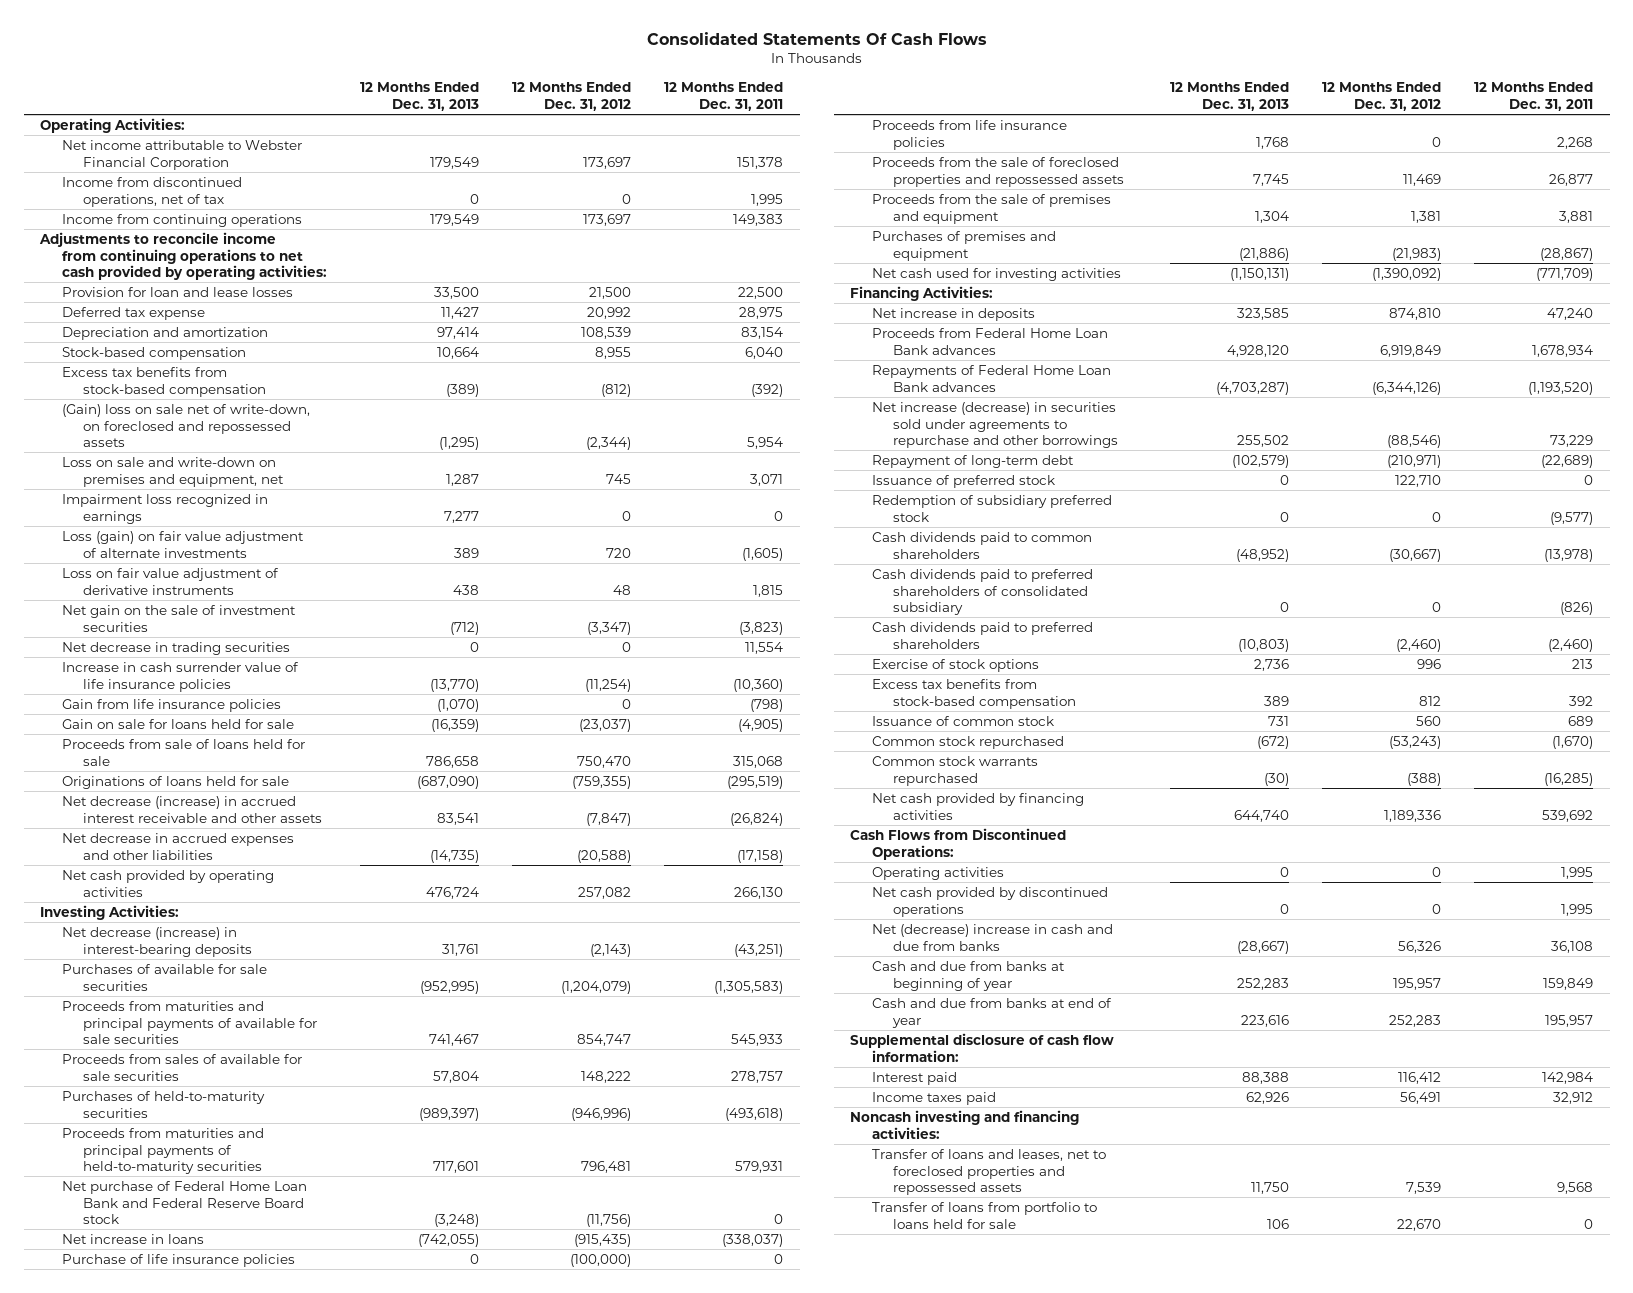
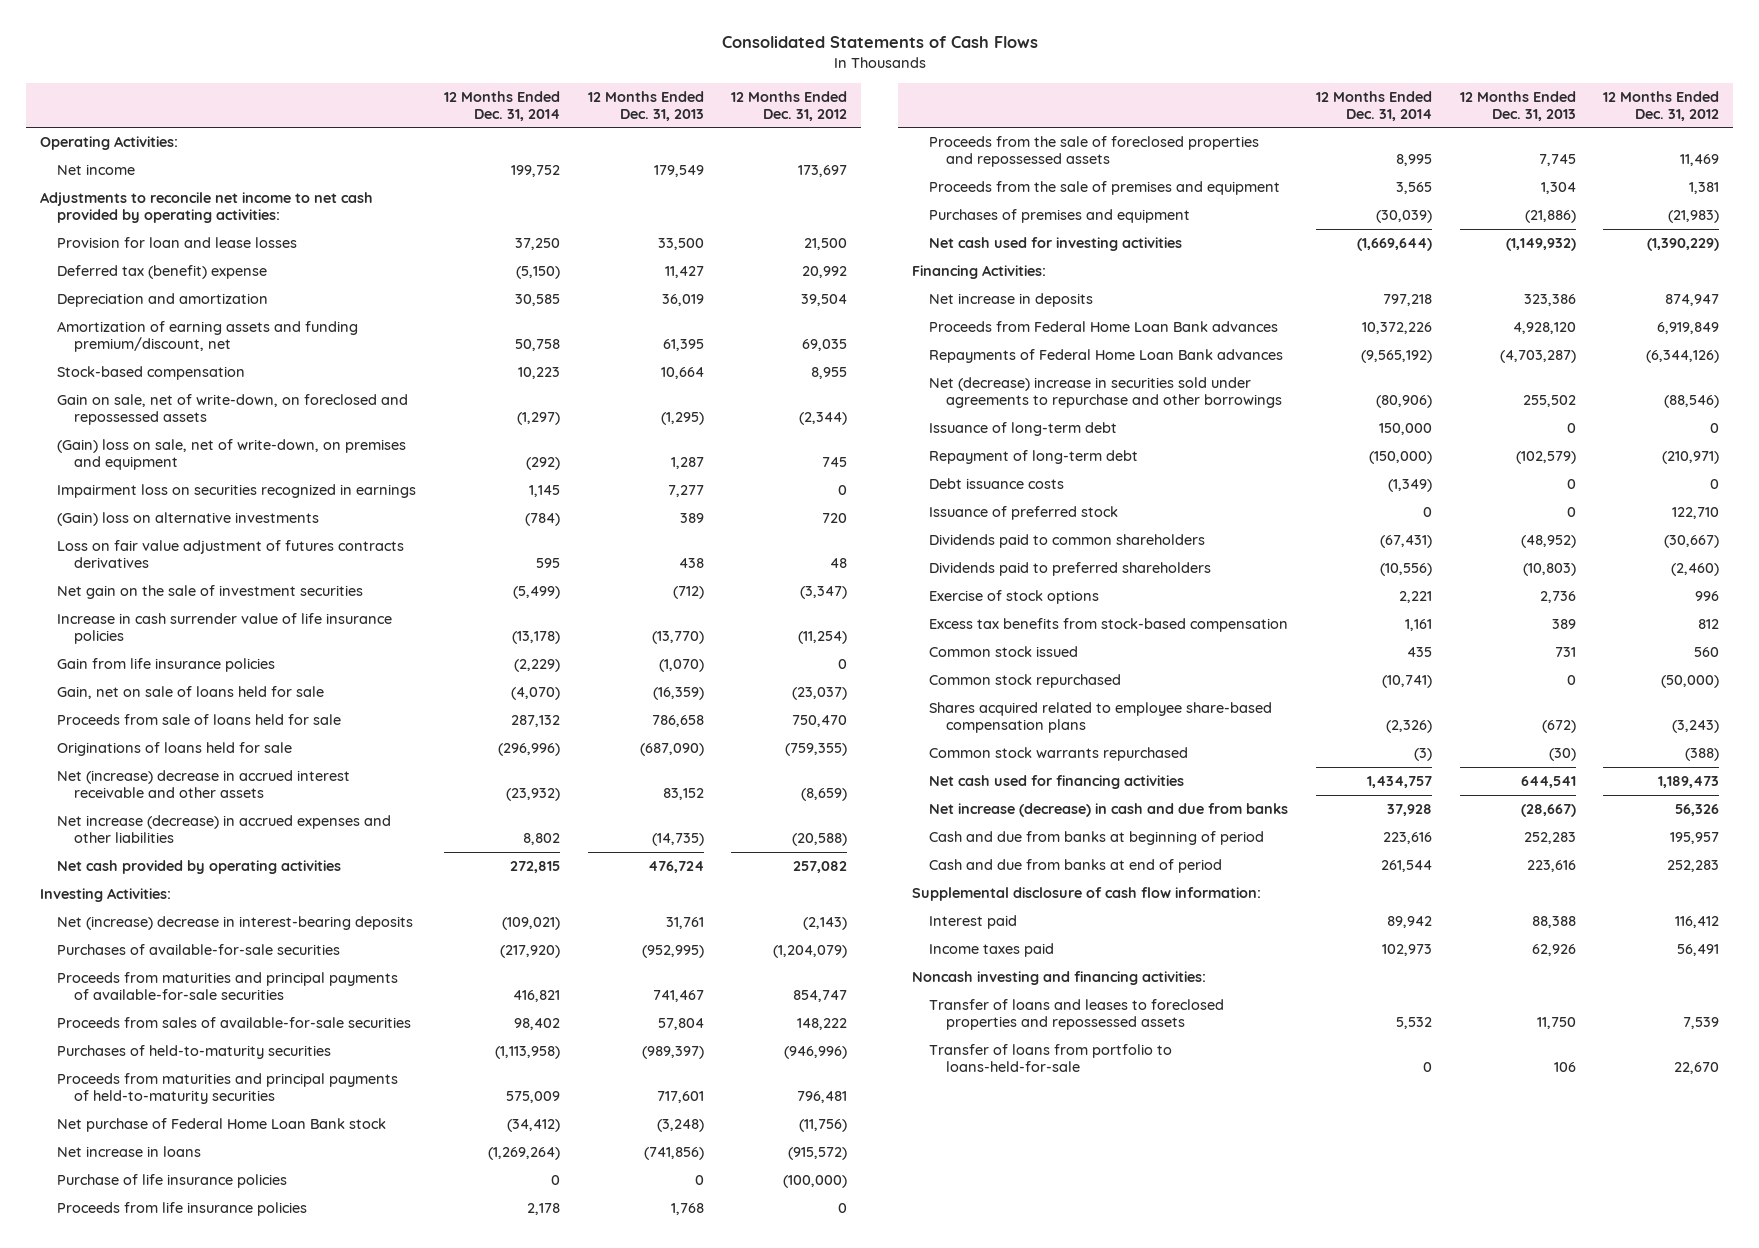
- Consolidated Statements Of Cash Flows
+ Consolidated Statements of Cash Flows
- | 12 Months Ended Dec. 31, 2013 | 12 Months Ended Dec. 31, 2012 | 12 Months Ended Dec. 31, 2011
+ | 12 Months Ended Dec. 31, 2014 | 12 Months Ended Dec. 31, 2013 | 12 Months Ended Dec. 31, 2012
- Net income attributable to Webster Financial Corporation | 179,549 | 173,697 | 151,378
- Income from discontinued operations, net of tax | 0 | 0 | 1,995
- Income from continuing operations | 179,549 | 173,697 | 149,383
- Adjustments to reconcile income from continuing operations to net cash provided by operating activities:
+ Net income | 199,752 | 179,549 | 173,697
+ Adjustments to reconcile net income to net cash provided by operating activities:
- Deferred tax expense | 11,427 | 20,992 | 28,975
- Depreciation and amortization | 97,414 | 108,539 | 83,154
+ Deferred tax (benefit) expense | (5,150) | 11,427 | 20,992
+ Depreciation and amortization | 30,585 | 36,019 | 39,504
+ Amortization of earning assets and funding premium/discount, net | 50,758 | 61,395 | 69,035
- Excess tax benefits from stock-based compensation | (389) | (812) | (392)
- (Gain) loss on sale net of write-down, on foreclosed and repossessed assets | (1,295) | (2,344) | 5,954
- Loss on sale and write-down on premises and equipment, net | 1,287 | 745 | 3,071
- Impairment loss recognized in earnings | 7,277 | 0 | 0
- Loss (gain) on fair value adjustment of alternate investments | 389 | 720 | (1,605)
- Loss on fair value adjustment of derivative instruments | 438 | 48 | 1,815
+ Gain on sale, net of write-down, on foreclosed and repossessed assets | (1,297) | (1,295) | (2,344)
+ (Gain) loss on sale, net of write-down, on premises and equipment | (292) | 1,287 | 745
+ Impairment loss on securities recognized in earnings | 1,145 | 7,277 | 0
+ (Gain) loss on alternative investments | (784) | 389 | 720
+ Loss on fair value adjustment of futures contracts derivatives | 595 | 438 | 48
- Net decrease in trading securities | 0 | 0 | 11,554
- Gain on sale for loans held for sale | (16,359) | (23,037) | (4,905)
+ Gain, net on sale of loans held for sale | (4,070) | (16,359) | (23,037)
- Net decrease (increase) in accrued interest receivable and other assets | 83,541 | (7,847) | (26,824)
- Net decrease in accrued expenses and other liabilities | (14,735) | (20,588) | (17,158)
+ Net (increase) decrease in accrued interest receivable and other assets | (23,932) | 83,152 | (8,659)
+ Net increase (decrease) in accrued expenses and other liabilities | 8,802 | (14,735) | (20,588)
- Net decrease (increase) in interest-bearing deposits | 31,761 | (2,143) | (43,251)
- Purchases of available for sale securities | (952,995) | (1,204,079) | (1,305,583)
- Proceeds from maturities and principal payments of available for sale securities | 741,467 | 854,747 | 545,933
- Proceeds from sales of available for sale securities | 57,804 | 148,222 | 278,757
+ Net (increase) decrease in interest-bearing deposits | (109,021) | 31,761 | (2,143)
+ Purchases of available-for-sale securities | (217,920) | (952,995) | (1,204,079)
+ Proceeds from maturities and principal payments of available-for-sale securities | 416,821 | 741,467 | 854,747
+ Proceeds from sales of available-for-sale securities | 98,402 | 57,804 | 148,222
- Net purchase of Federal Home Loan Bank and Federal Reserve Board stock | (3,248) | (11,756) | 0
- Net increase in loans | (742,055) | (915,435) | (338,037)
+ Net purchase of Federal Home Loan Bank stock | (34,412) | (3,248) | (11,756)
+ Net increase in loans | (1,269,264) | (741,856) | (915,572)
- Net cash used for investing activities | (1,150,131) | (1,390,092) | (771,709)
+ Net cash used for investing activities | (1,669,644) | (1,149,932) | (1,390,229)
- Net increase in deposits | 323,585 | 874,810 | 47,240
+ Net increase in deposits | 797,218 | 323,386 | 874,947
- Net increase (decrease) in securities sold under agreements to repurchase and other borrowings | 255,502 | (88,546) | 73,229
+ Net (decrease) increase in securities sold under agreements to repurchase and other borrowings | (80,906) | 255,502 | (88,546)
+ Issuance of long-term debt | 150,000 | 0 | 0
+ Debt issuance costs | (1,349) | 0 | 0
- Redemption of subsidiary preferred stock | 0 | 0 | (9,577)
- Cash dividends paid to common shareholders | (48,952) | (30,667) | (13,978)
- Cash dividends paid to preferred shareholders of consolidated subsidiary | 0 | 0 | (826)
- Cash dividends paid to preferred shareholders | (10,803) | (2,460) | (2,460)
+ Dividends paid to common shareholders | (67,431) | (48,952) | (30,667)
+ Dividends paid to preferred shareholders | (10,556) | (10,803) | (2,460)
- Issuance of common stock | 731 | 560 | 689
- Common stock repurchased | (672) | (53,243) | (1,670)
+ Common stock issued | 435 | 731 | 560
+ Common stock repurchased | (10,741) | 0 | (50,000)
+ Shares acquired related to employee share-based compensation plans | (2,326) | (672) | (3,243)
- Net cash provided by financing activities | 644,740 | 1,189,336 | 539,692
- Cash Flows from Discontinued Operations:
- Operating activities | 0 | 0 | 1,995
- Net cash provided by discontinued operations | 0 | 0 | 1,995
- Net (decrease) increase in cash and due from banks | (28,667) | 56,326 | 36,108
- Cash and due from banks at beginning of year | 252,283 | 195,957 | 159,849
- Cash and due from banks at end of year | 223,616 | 252,283 | 195,957
+ Net cash used for financing activities | 1,434,757 | 644,541 | 1,189,473
+ Net increase (decrease) in cash and due from banks | 37,928 | (28,667) | 56,326
+ Cash and due from banks at beginning of period | 223,616 | 252,283 | 195,957
+ Cash and due from banks at end of period | 261,544 | 223,616 | 252,283
- Transfer of loans and leases, net to foreclosed properties and repossessed assets | 11,750 | 7,539 | 9,568
- Transfer of loans from portfolio to loans held for sale | 106 | 22,670 | 0
+ Transfer of loans and leases to foreclosed properties and repossessed assets | 5,532 | 11,750 | 7,539
+ Transfer of loans from portfolio to loans-held-for-sale | 0 | 106 | 22,670

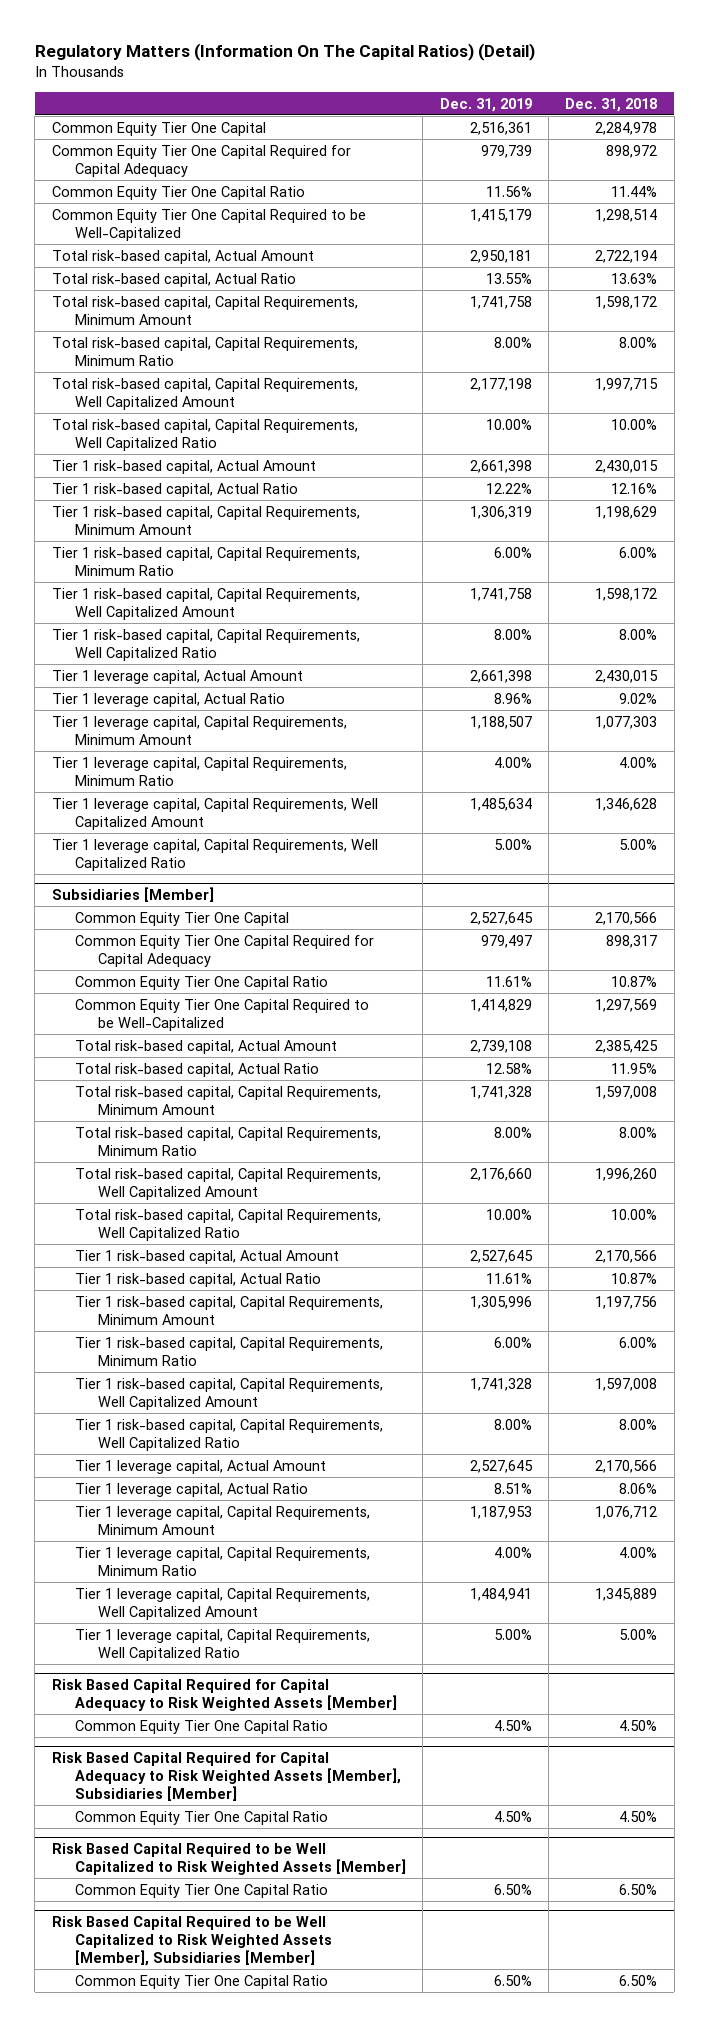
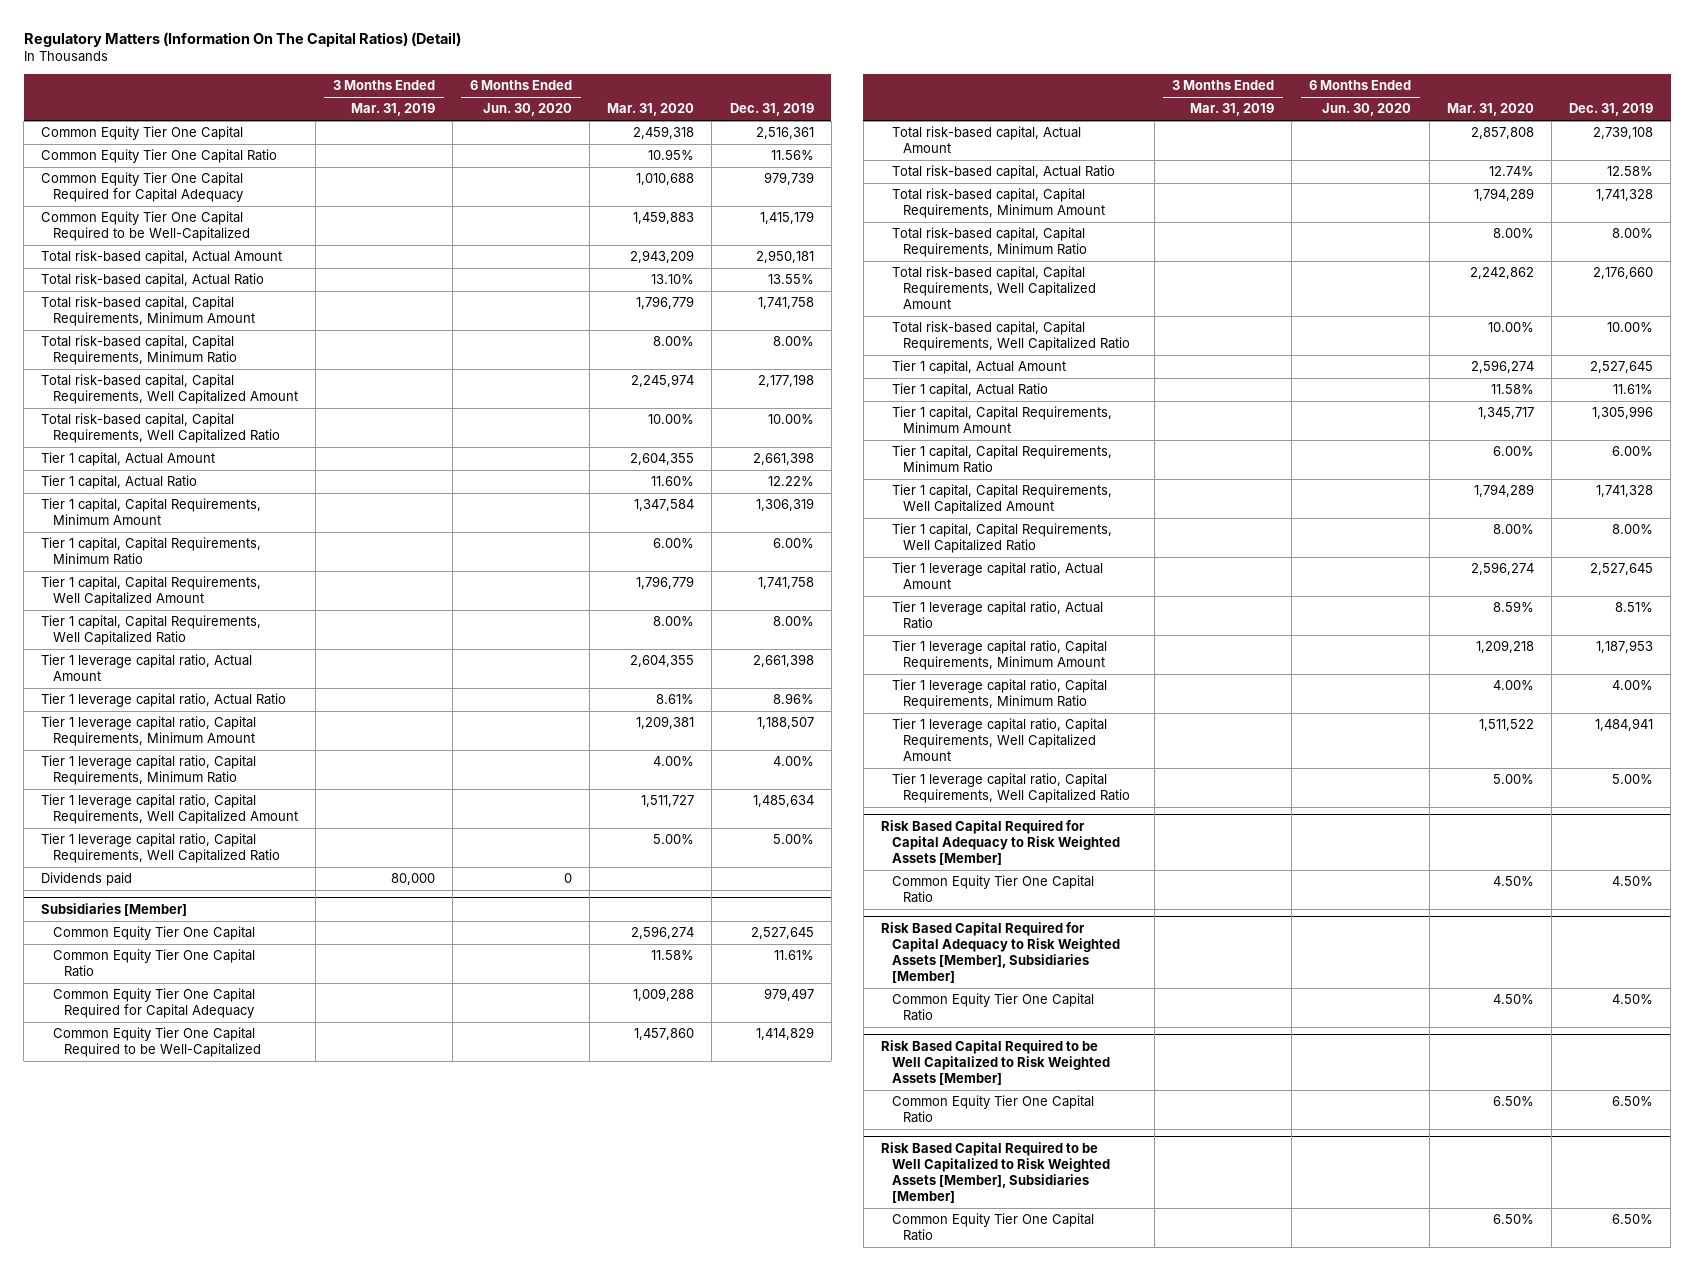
- | Dec. 31, 2019 | Dec. 31, 2018
+ | 3 Months Ended Mar. 31, 2019 | 6 Months Ended Jun. 30, 2020 | Mar. 31, 2020 | Dec. 31, 2019
moved down: Common Equity Tier One Capital Required for Capital Adequacy | | | 1,010,688 | 979,739
- Tier 1 risk-based capital, Actual Amount | 2,661,398 | 2,430,015
- Tier 1 risk-based capital, Actual Ratio | 12.22% | 12.16%
- Tier 1 risk-based capital, Capital Requirements, Minimum Amount | 1,306,319 | 1,198,629
- Tier 1 risk-based capital, Capital Requirements, Minimum Ratio | 6.00% | 6.00%
- Tier 1 risk-based capital, Capital Requirements, Well Capitalized Amount | 1,741,758 | 1,598,172
- Tier 1 risk-based capital, Capital Requirements, Well Capitalized Ratio | 8.00% | 8.00%
- Tier 1 leverage capital, Actual Amount | 2,661,398 | 2,430,015
- Tier 1 leverage capital, Actual Ratio | 8.96% | 9.02%
- Tier 1 leverage capital, Capital Requirements, Minimum Amount | 1,188,507 | 1,077,303
- Tier 1 leverage capital, Capital Requirements, Minimum Ratio | 4.00% | 4.00%
- Tier 1 leverage capital, Capital Requirements, Well Capitalized Amount | 1,485,634 | 1,346,628
- Tier 1 leverage capital, Capital Requirements, Well Capitalized Ratio | 5.00% | 5.00%
+ Tier 1 capital, Actual Amount | | | 2,604,355 | 2,661,398
+ Tier 1 capital, Actual Ratio | | | 11.60% | 12.22%
+ Tier 1 capital, Capital Requirements, Minimum Amount | | | 1,347,584 | 1,306,319
+ Tier 1 capital, Capital Requirements, Minimum Ratio | | | 6.00% | 6.00%
+ Tier 1 capital, Capital Requirements, Well Capitalized Amount | | | 1,796,779 | 1,741,758
+ Tier 1 capital, Capital Requirements, Well Capitalized Ratio | | | 8.00% | 8.00%
+ Tier 1 leverage capital ratio, Actual Amount | | | 2,604,355 | 2,661,398
+ Tier 1 leverage capital ratio, Actual Ratio | | | 8.61% | 8.96%
+ Tier 1 leverage capital ratio, Capital Requirements, Minimum Amount | | | 1,209,381 | 1,188,507
+ Tier 1 leverage capital ratio, Capital Requirements, Minimum Ratio | | | 4.00% | 4.00%
+ Tier 1 leverage capital ratio, Capital Requirements, Well Capitalized Amount | | | 1,511,727 | 1,485,634
+ Tier 1 leverage capital ratio, Capital Requirements, Well Capitalized Ratio | | | 5.00% | 5.00%
+ Dividends paid | 80,000 | 0 | |
@ Subsidiaries [Member]
moved down: Common Equity Tier One Capital Required for Capital Adequacy | | | 1,009,288 | 979,497
- Tier 1 risk-based capital, Actual Amount | 2,527,645 | 2,170,566
- Tier 1 risk-based capital, Actual Ratio | 11.61% | 10.87%
- Tier 1 risk-based capital, Capital Requirements, Minimum Amount | 1,305,996 | 1,197,756
- Tier 1 risk-based capital, Capital Requirements, Minimum Ratio | 6.00% | 6.00%
- Tier 1 risk-based capital, Capital Requirements, Well Capitalized Amount | 1,741,328 | 1,597,008
- Tier 1 risk-based capital, Capital Requirements, Well Capitalized Ratio | 8.00% | 8.00%
- Tier 1 leverage capital, Actual Amount | 2,527,645 | 2,170,566
- Tier 1 leverage capital, Actual Ratio | 8.51% | 8.06%
- Tier 1 leverage capital, Capital Requirements, Minimum Amount | 1,187,953 | 1,076,712
- Tier 1 leverage capital, Capital Requirements, Minimum Ratio | 4.00% | 4.00%
- Tier 1 leverage capital, Capital Requirements, Well Capitalized Amount | 1,484,941 | 1,345,889
- Tier 1 leverage capital, Capital Requirements, Well Capitalized Ratio | 5.00% | 5.00%
+ Tier 1 capital, Actual Amount | | | 2,596,274 | 2,527,645
+ Tier 1 capital, Actual Ratio | | | 11.58% | 11.61%
+ Tier 1 capital, Capital Requirements, Minimum Amount | | | 1,345,717 | 1,305,996
+ Tier 1 capital, Capital Requirements, Minimum Ratio | | | 6.00% | 6.00%
+ Tier 1 capital, Capital Requirements, Well Capitalized Amount | | | 1,794,289 | 1,741,328
+ Tier 1 capital, Capital Requirements, Well Capitalized Ratio | | | 8.00% | 8.00%
+ Tier 1 leverage capital ratio, Actual Amount | | | 2,596,274 | 2,527,645
+ Tier 1 leverage capital ratio, Actual Ratio | | | 8.59% | 8.51%
+ Tier 1 leverage capital ratio, Capital Requirements, Minimum Amount | | | 1,209,218 | 1,187,953
+ Tier 1 leverage capital ratio, Capital Requirements, Minimum Ratio | | | 4.00% | 4.00%
+ Tier 1 leverage capital ratio, Capital Requirements, Well Capitalized Amount | | | 1,511,522 | 1,484,941
+ Tier 1 leverage capital ratio, Capital Requirements, Well Capitalized Ratio | | | 5.00% | 5.00%

